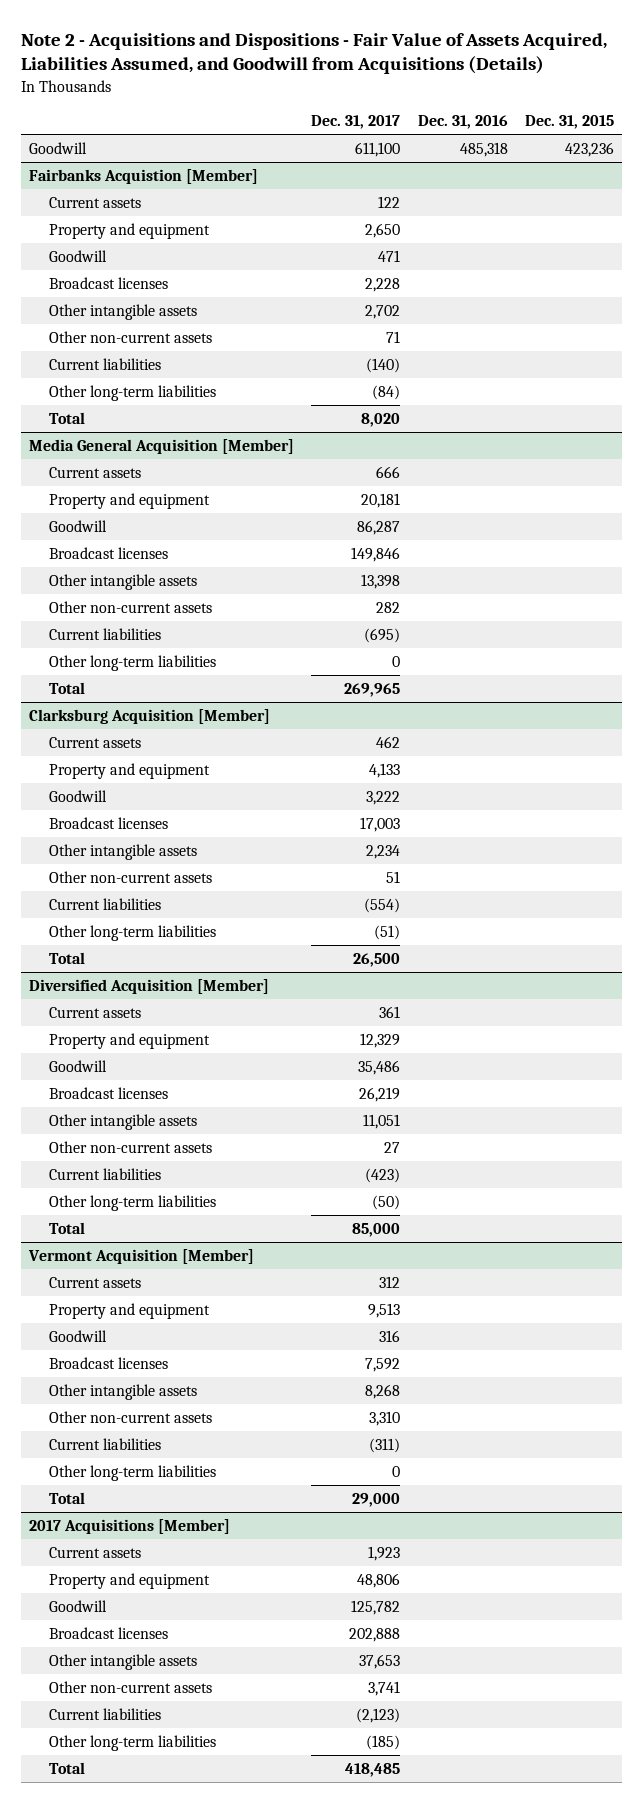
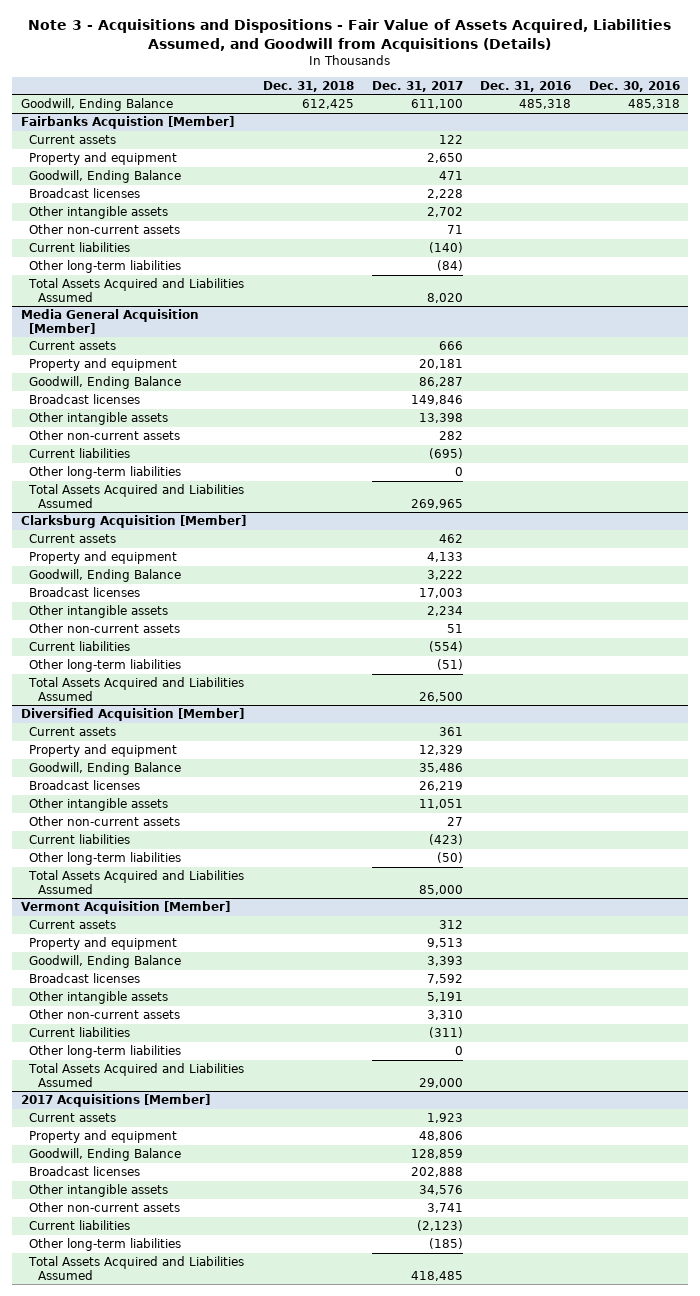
- Note 2 - Acquisitions and Dispositions - Fair Value of Assets Acquired, Liabilities Assumed, and Goodwill from Acquisitions (Details)
+ Note 3 - Acquisitions and Dispositions - Fair Value of Assets Acquired, Liabilities Assumed, and Goodwill from Acquisitions (Details)
- | Dec. 31, 2017 | Dec. 31, 2016 | Dec. 31, 2015
+ | Dec. 31, 2018 | Dec. 31, 2017 | Dec. 31, 2016 | Dec. 30, 2016
- Goodwill | 611,100 | 485,318 | 423,236
+ Goodwill, Ending Balance | 612,425 | 611,100 | 485,318 | 485,318
@ Fairbanks Acquistion [Member]
- Goodwill | 471 | |
+ Goodwill, Ending Balance | | 471 | |
- Total | 8,020 | |
+ Total Assets Acquired and Liabilities Assumed | | 8,020 | |
@ Media General Acquisition [Member]
- Goodwill | 86,287 | |
+ Goodwill, Ending Balance | | 86,287 | |
- Total | 269,965 | |
+ Total Assets Acquired and Liabilities Assumed | | 269,965 | |
@ Clarksburg Acquisition [Member]
- Goodwill | 3,222 | |
+ Goodwill, Ending Balance | | 3,222 | |
- Total | 26,500 | |
+ Total Assets Acquired and Liabilities Assumed | | 26,500 | |
@ Diversified Acquisition [Member]
- Goodwill | 35,486 | |
+ Goodwill, Ending Balance | | 35,486 | |
- Total | 85,000 | |
+ Total Assets Acquired and Liabilities Assumed | | 85,000 | |
@ Vermont Acquisition [Member]
- Goodwill | 316 | |
+ Goodwill, Ending Balance | | 3,393 | |
- Other intangible assets | 8,268 | |
+ Other intangible assets | | 5,191 | |
- Total | 29,000 | |
+ Total Assets Acquired and Liabilities Assumed | | 29,000 | |
@ 2017 Acquisitions [Member]
- Goodwill | 125,782 | |
+ Goodwill, Ending Balance | | 128,859 | |
- Other intangible assets | 37,653 | |
+ Other intangible assets | | 34,576 | |
- Total | 418,485 | |
+ Total Assets Acquired and Liabilities Assumed | | 418,485 | |

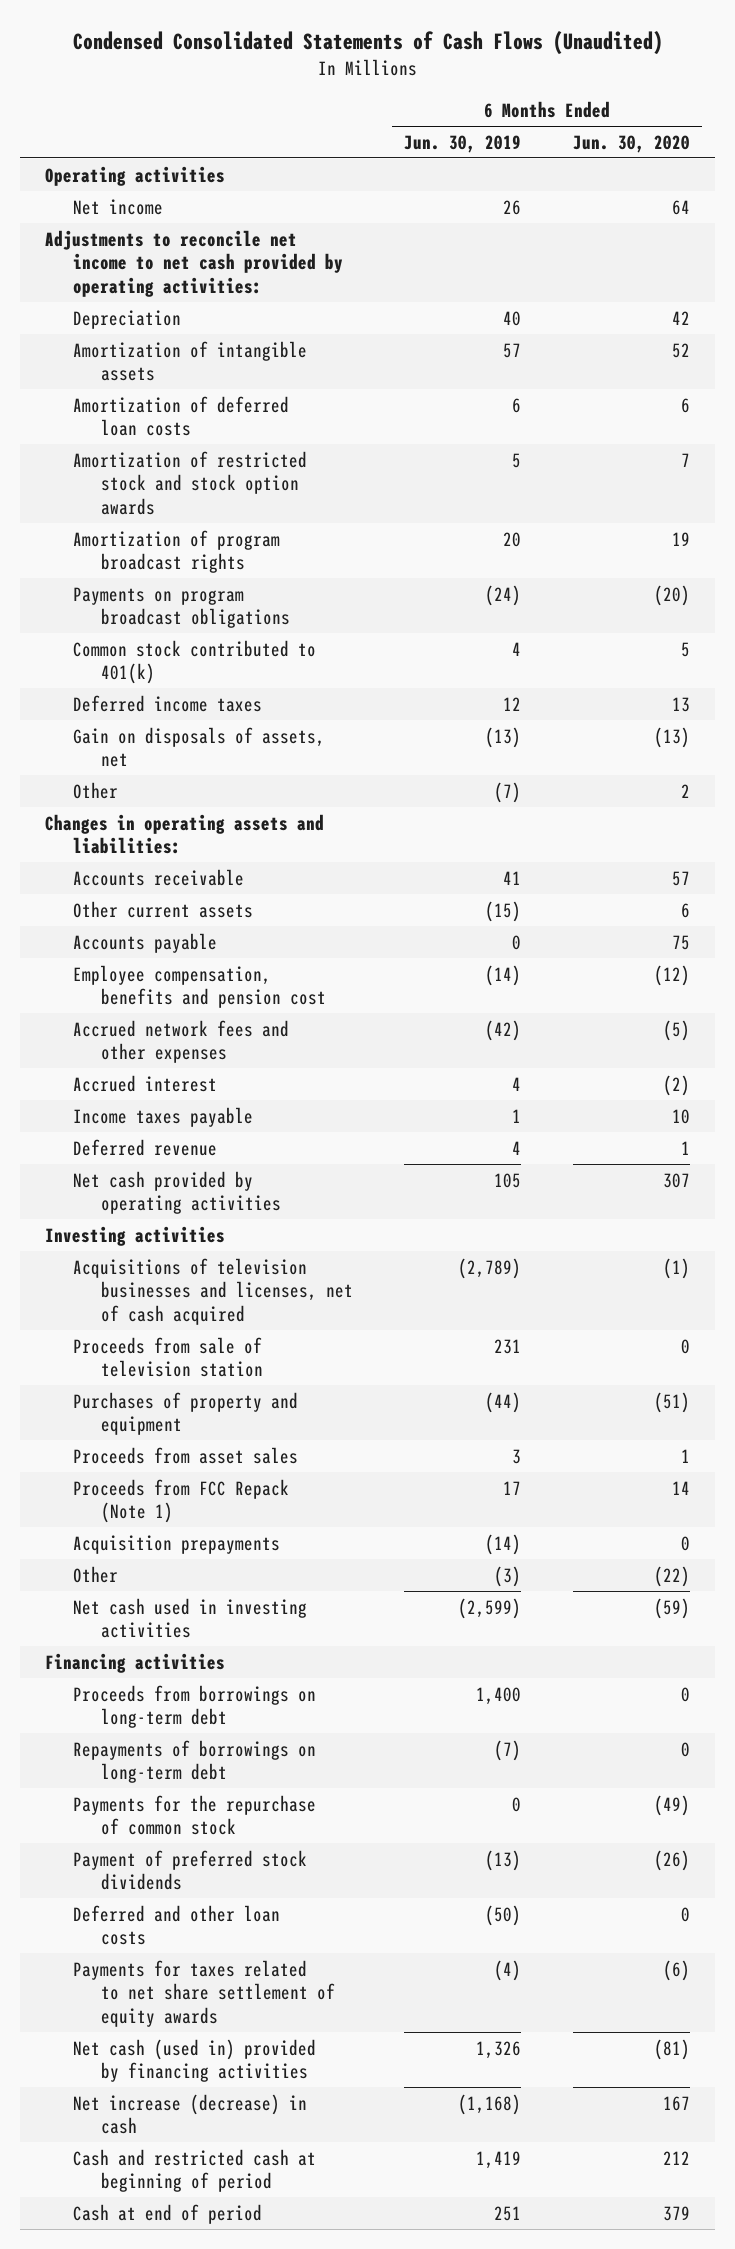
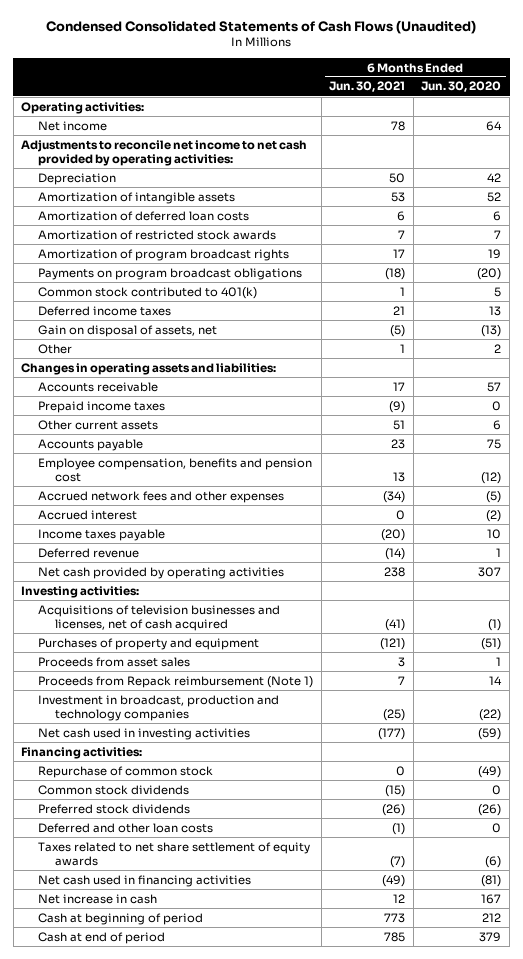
- | 6 Months Ended Jun. 30, 2019 | 6 Months Ended Jun. 30, 2020
+ | 6 Months Ended Jun. 30, 2021 | 6 Months Ended Jun. 30, 2020
- Operating activities
+ Operating activities:
- Amortization of restricted stock and stock option awards | 5 | 7
+ Amortization of restricted stock awards | 7 | 7
- Gain on disposals of assets, net | (13) | (13)
+ Gain on disposal of assets, net | (5) | (13)
+ Prepaid income taxes | (9) | 0
- Investing activities
+ Investing activities:
- Proceeds from sale of television station | 231 | 0
- Proceeds from FCC Repack (Note 1) | 17 | 14
- Acquisition prepayments | (14) | 0
- Other | (3) | (22)
+ Proceeds from Repack reimbursement (Note 1) | 7 | 14
+ Investment in broadcast, production and technology companies | (25) | (22)
- Financing activities
- Proceeds from borrowings on long-term debt | 1,400 | 0
- Repayments of borrowings on long-term debt | (7) | 0
- Payments for the repurchase of common stock | 0 | (49)
- Payment of preferred stock dividends | (13) | (26)
+ Financing activities:
+ Repurchase of common stock | 0 | (49)
+ Common stock dividends | (15) | 0
+ Preferred stock dividends | (26) | (26)
- Payments for taxes related to net share settlement of equity awards | (4) | (6)
- Net cash (used in) provided by financing activities | 1,326 | (81)
- Net increase (decrease) in cash | (1,168) | 167
- Cash and restricted cash at beginning of period | 1,419 | 212
+ Taxes related to net share settlement of equity awards | (7) | (6)
+ Net cash used in financing activities | (49) | (81)
+ Net increase in cash | 12 | 167
+ Cash at beginning of period | 773 | 212

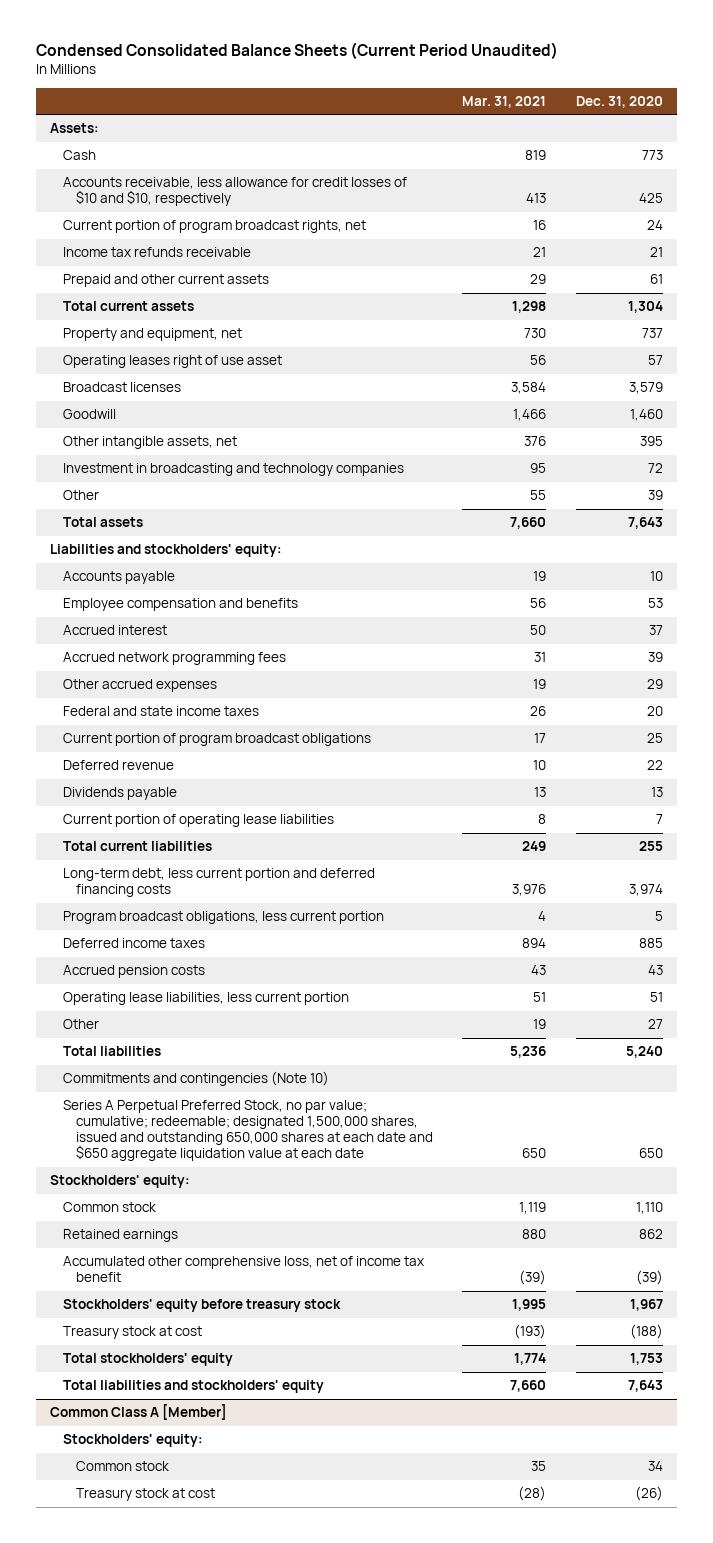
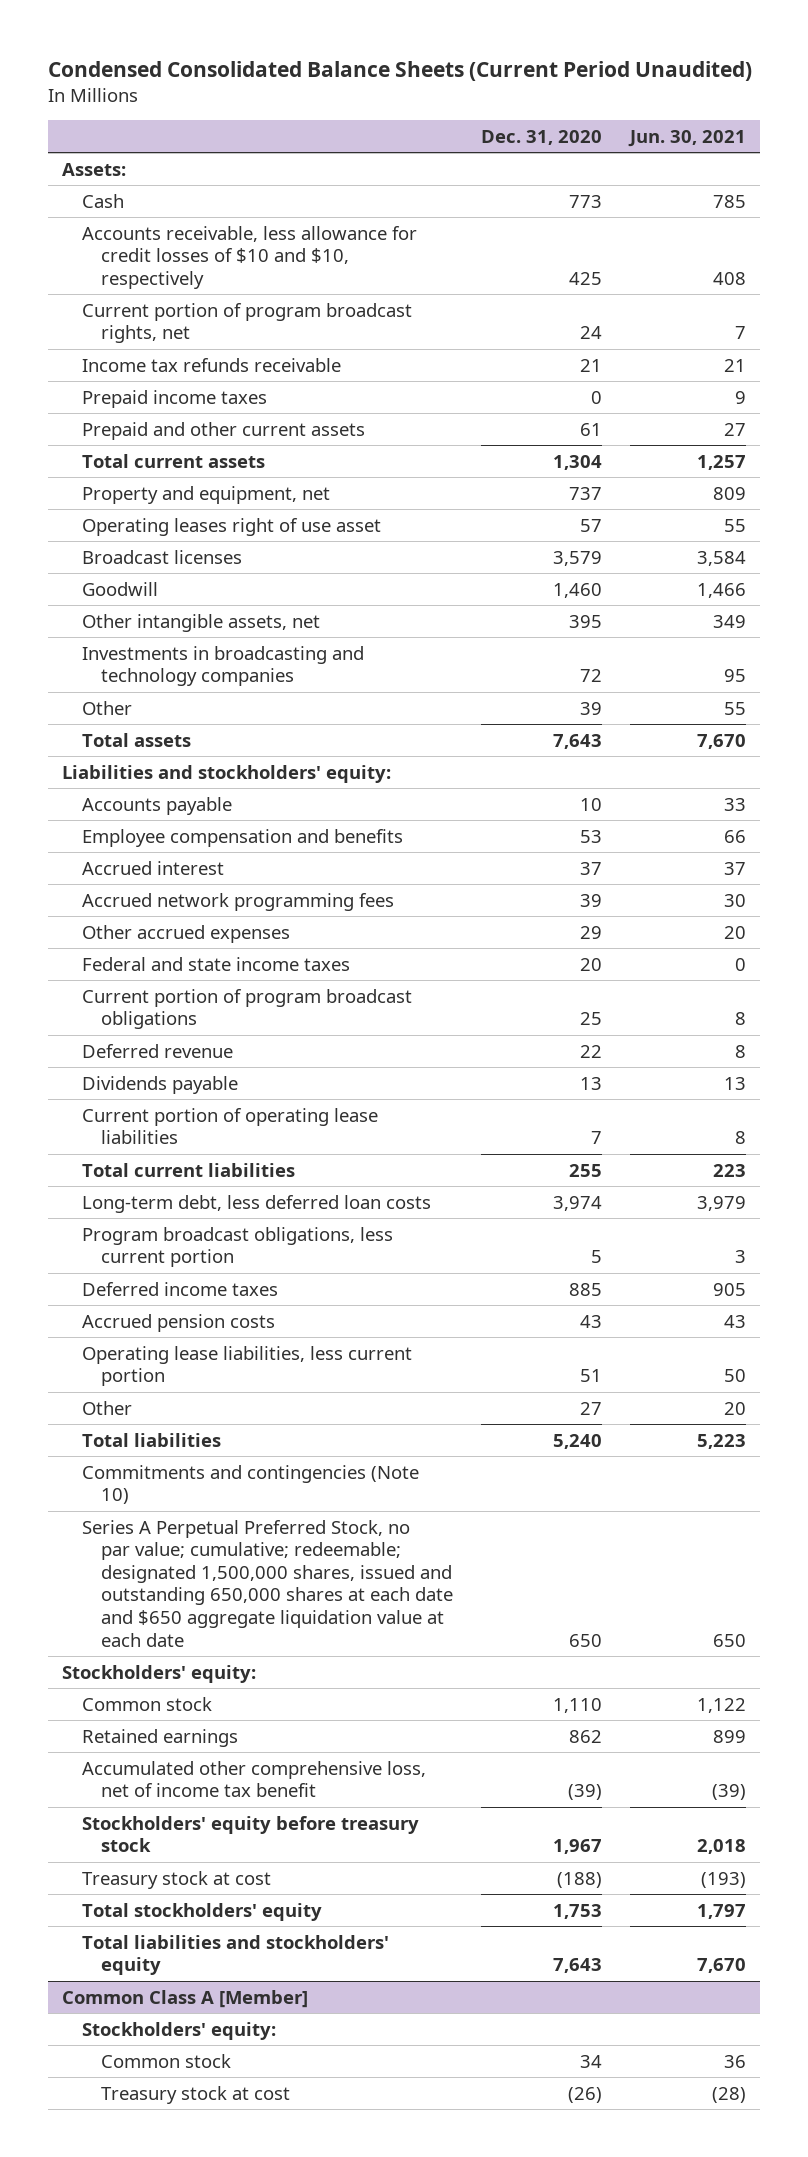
- | Mar. 31, 2021 | Dec. 31, 2020
+ | Dec. 31, 2020 | Jun. 30, 2021
+ Prepaid income taxes | 0 | 9
- Investment in broadcasting and technology companies | 95 | 72
+ Investments in broadcasting and technology companies | 72 | 95
- Long-term debt, less current portion and deferred financing costs | 3,976 | 3,974
+ Long-term debt, less deferred loan costs | 3,974 | 3,979

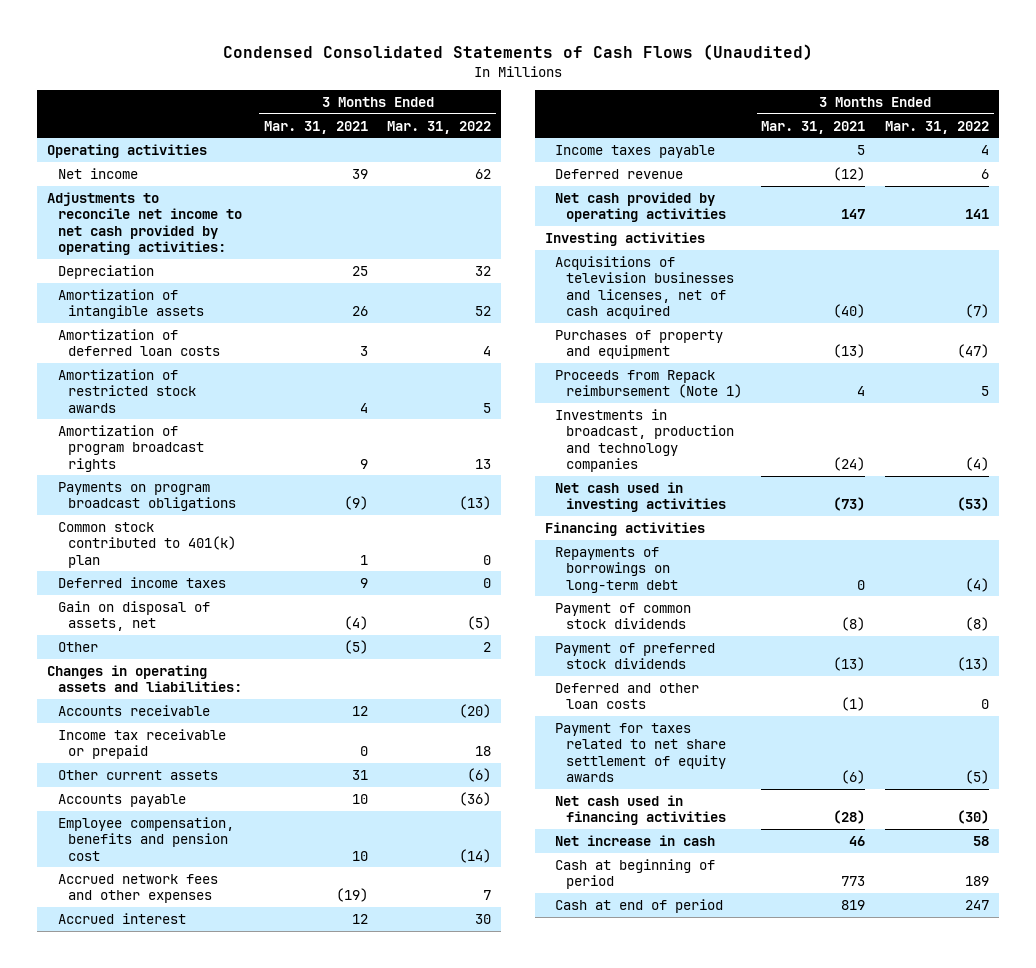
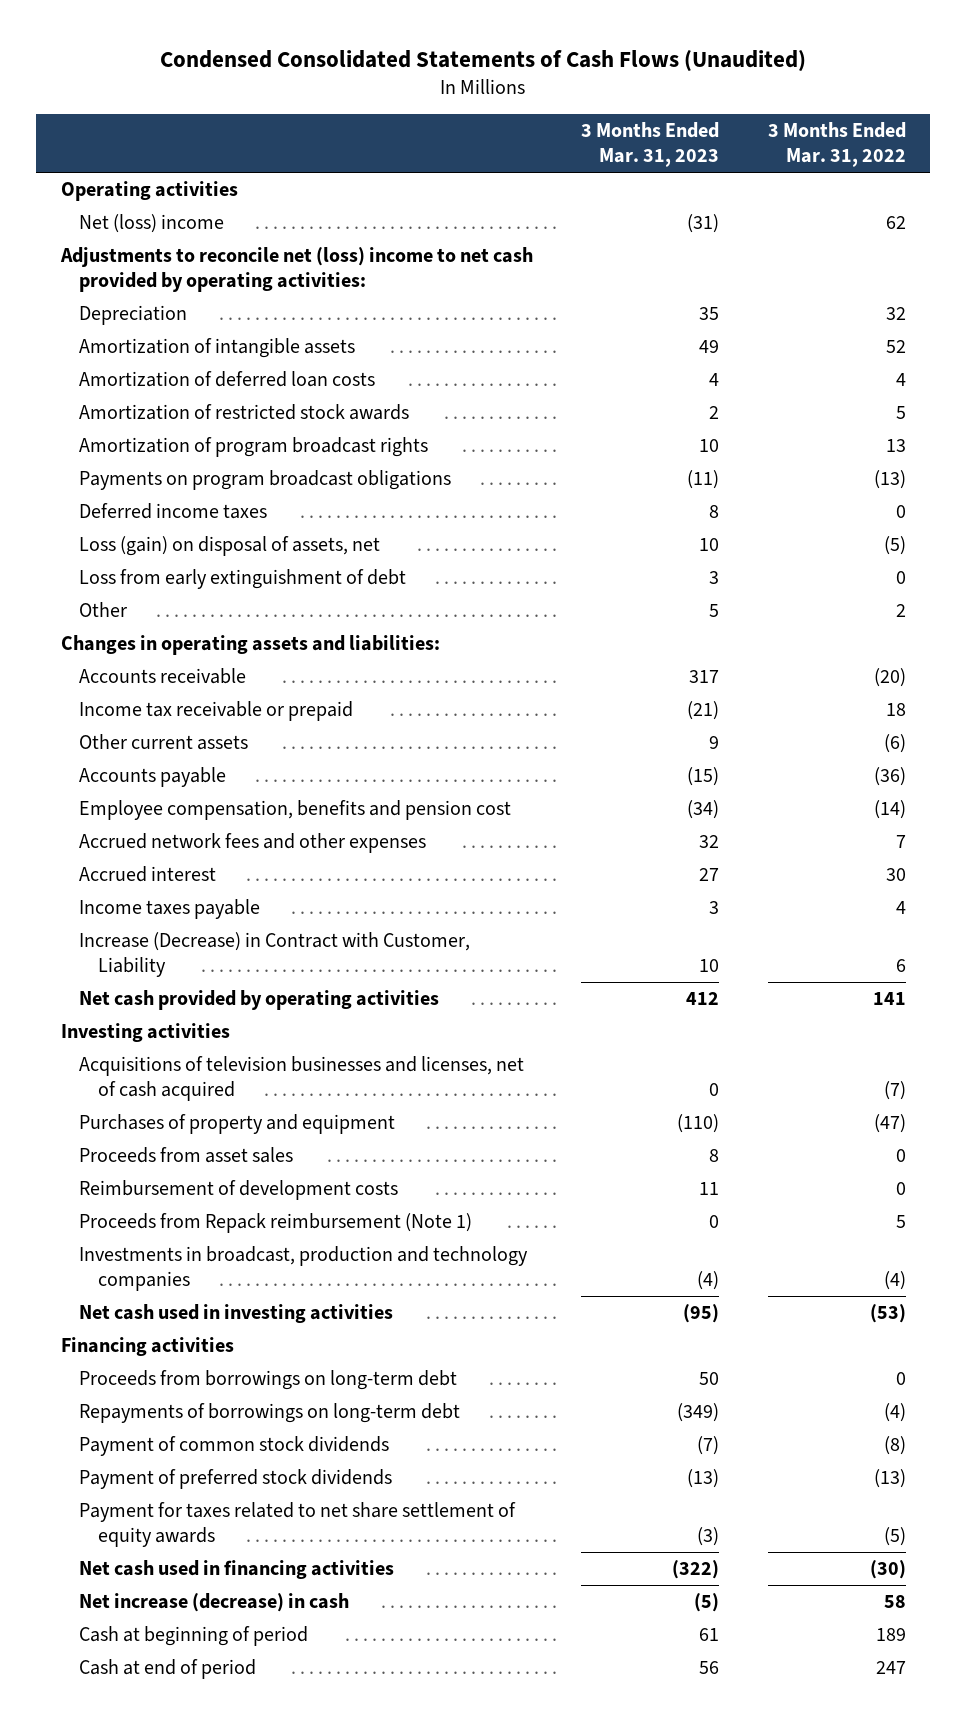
- | 3 Months Ended Mar. 31, 2021 | 3 Months Ended Mar. 31, 2022
+ | 3 Months Ended Mar. 31, 2023 | 3 Months Ended Mar. 31, 2022
- Net income | 39 | 62
- Adjustments to reconcile net income to net cash provided by operating activities:
+ Net (loss) income | (31) | 62
+ Adjustments to reconcile net (loss) income to net cash provided by operating activities:
- Common stock contributed to 401(k) plan | 1 | 0
- Gain on disposal of assets, net | (4) | (5)
+ Loss (gain) on disposal of assets, net | 10 | (5)
+ Loss from early extinguishment of debt | 3 | 0
- Deferred revenue | (12) | 6
+ Increase (Decrease) in Contract with Customer, Liability | 10 | 6
+ Proceeds from asset sales | 8 | 0
+ Reimbursement of development costs | 11 | 0
+ Proceeds from borrowings on long-term debt | 50 | 0
- Deferred and other loan costs | (1) | 0
- Net increase in cash | 46 | 58
+ Net increase (decrease) in cash | (5) | 58

